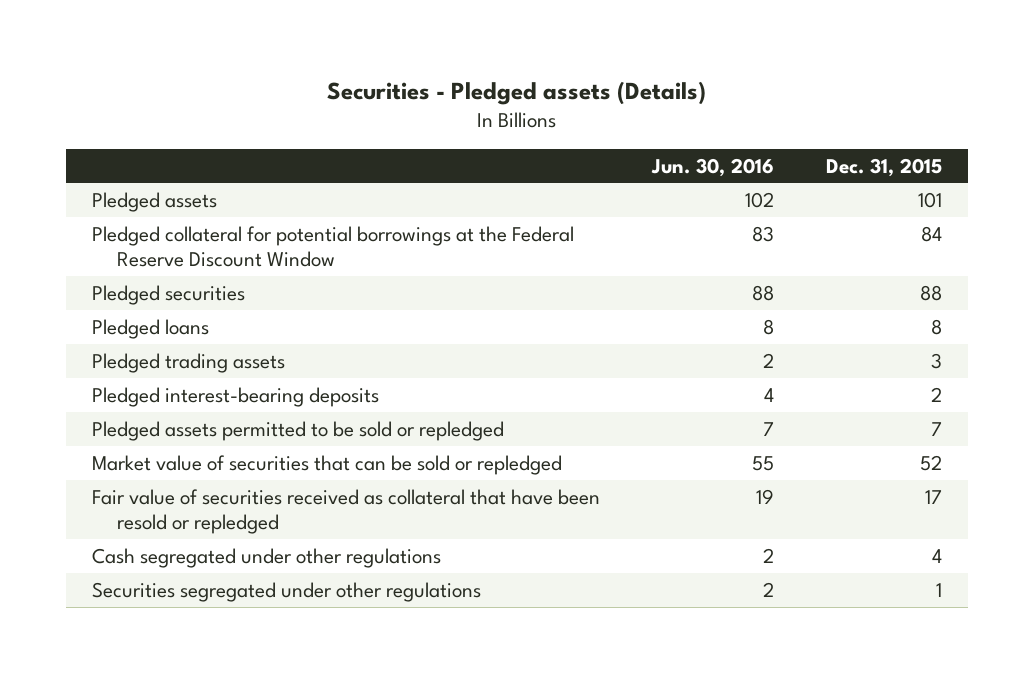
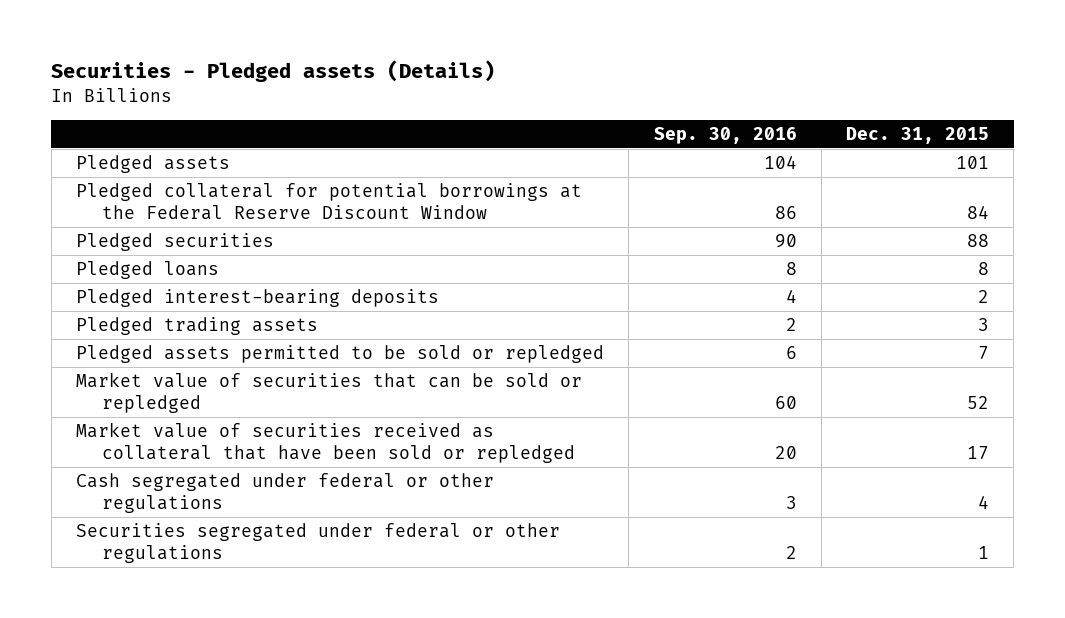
- | Jun. 30, 2016 | Dec. 31, 2015
+ | Sep. 30, 2016 | Dec. 31, 2015
moved down: Pledged trading assets | 2 | 3
- Fair value of securities received as collateral that have been resold or repledged | 19 | 17
- Cash segregated under other regulations | 2 | 4
- Securities segregated under other regulations | 2 | 1
+ Market value of securities received as collateral that have been sold or repledged | 20 | 17
+ Cash segregated under federal or other regulations | 3 | 4
+ Securities segregated under federal or other regulations | 2 | 1

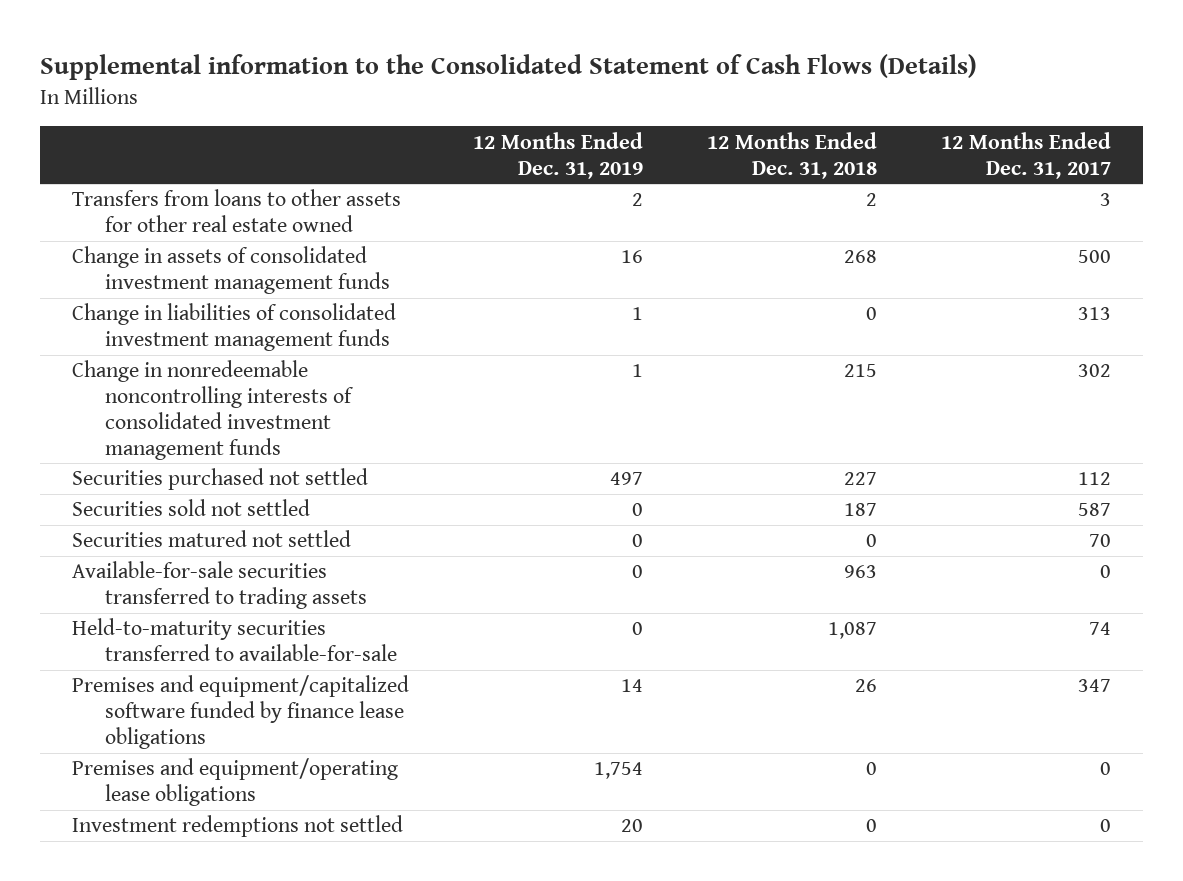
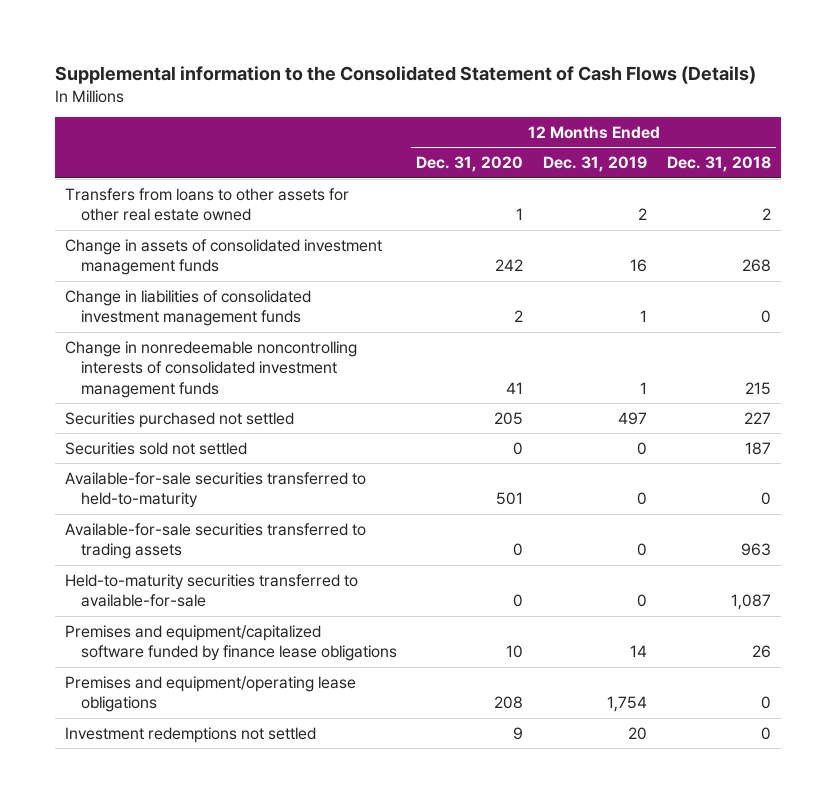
- | 12 Months Ended Dec. 31, 2019 | 12 Months Ended Dec. 31, 2018 | 12 Months Ended Dec. 31, 2017
+ | 12 Months Ended Dec. 31, 2020 | 12 Months Ended Dec. 31, 2019 | 12 Months Ended Dec. 31, 2018
- Securities matured not settled | 0 | 0 | 70
+ Available-for-sale securities transferred to held-to-maturity | 501 | 0 | 0

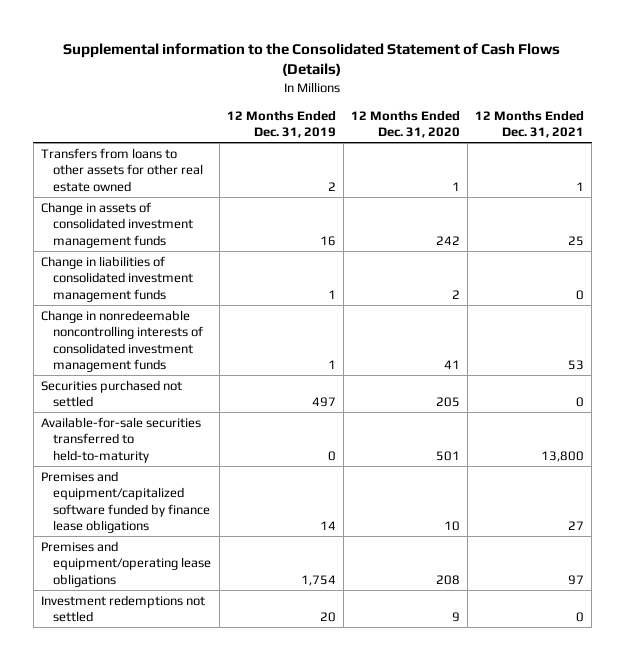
- | 12 Months Ended Dec. 31, 2020 | 12 Months Ended Dec. 31, 2019 | 12 Months Ended Dec. 31, 2018
+ | 12 Months Ended Dec. 31, 2019 | 12 Months Ended Dec. 31, 2020 | 12 Months Ended Dec. 31, 2021
- Securities sold not settled | 0 | 0 | 187
- Available-for-sale securities transferred to trading assets | 0 | 0 | 963
- Held-to-maturity securities transferred to available-for-sale | 0 | 0 | 1,087

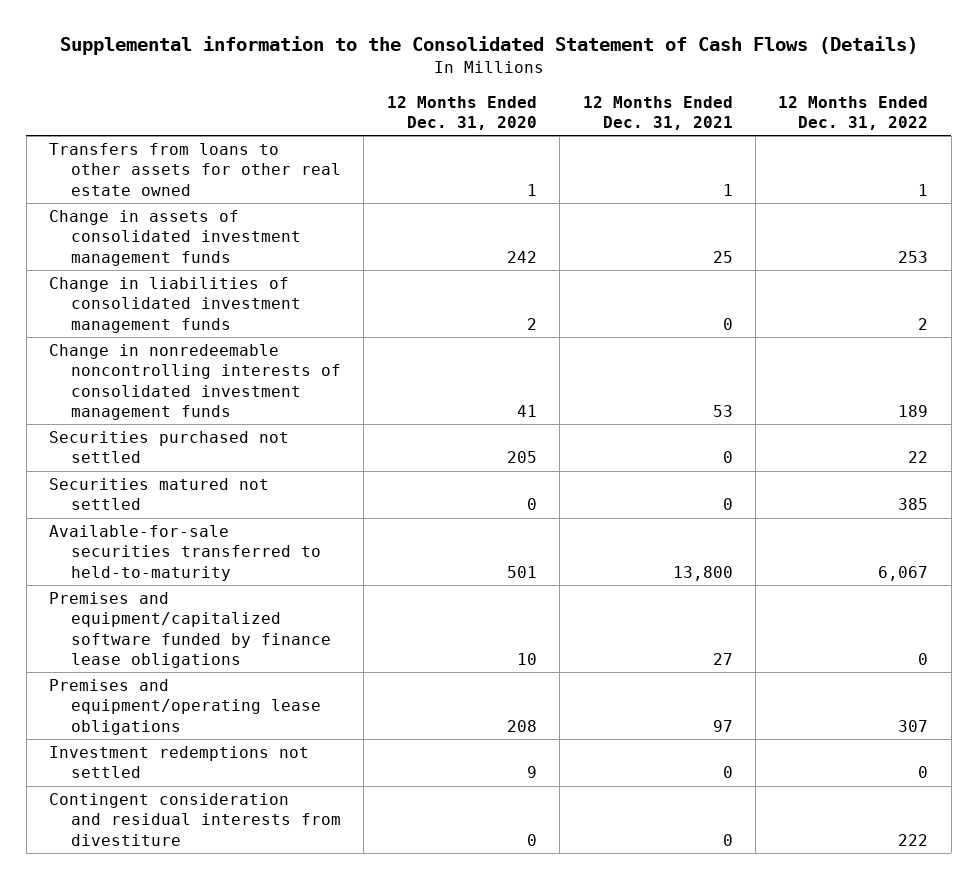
- | 12 Months Ended Dec. 31, 2019 | 12 Months Ended Dec. 31, 2020 | 12 Months Ended Dec. 31, 2021
+ | 12 Months Ended Dec. 31, 2020 | 12 Months Ended Dec. 31, 2021 | 12 Months Ended Dec. 31, 2022
+ Securities matured not settled | 0 | 0 | 385
+ Contingent consideration and residual interests from divestiture | 0 | 0 | 222

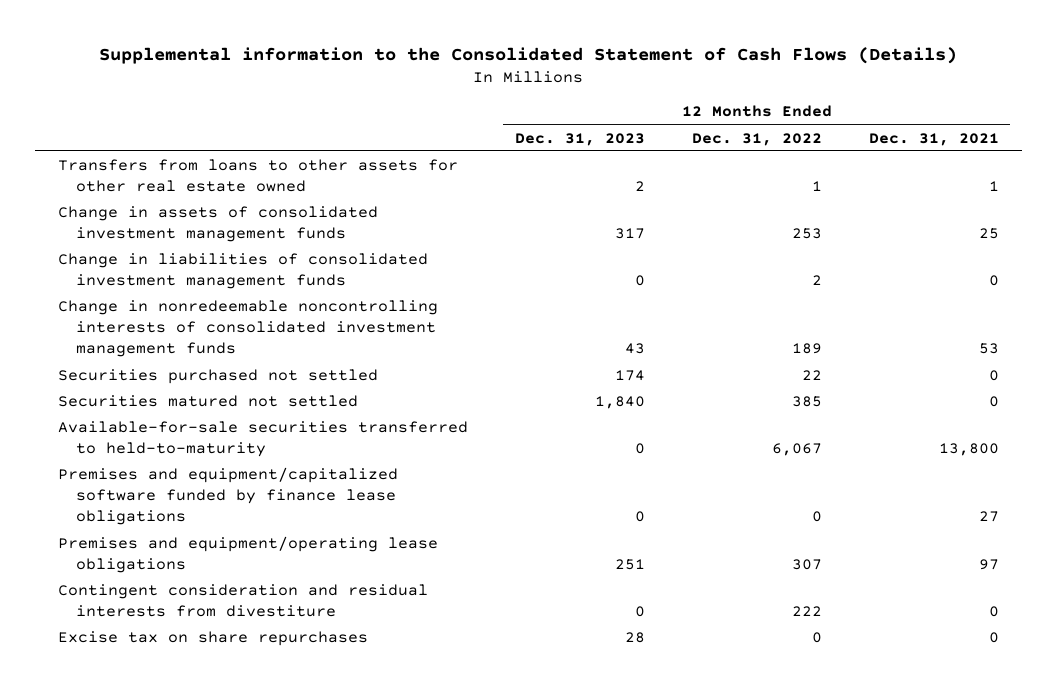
- | 12 Months Ended Dec. 31, 2020 | 12 Months Ended Dec. 31, 2021 | 12 Months Ended Dec. 31, 2022
+ | 12 Months Ended Dec. 31, 2023 | 12 Months Ended Dec. 31, 2022 | 12 Months Ended Dec. 31, 2021
- Investment redemptions not settled | 9 | 0 | 0
+ Excise tax on share repurchases | 28 | 0 | 0

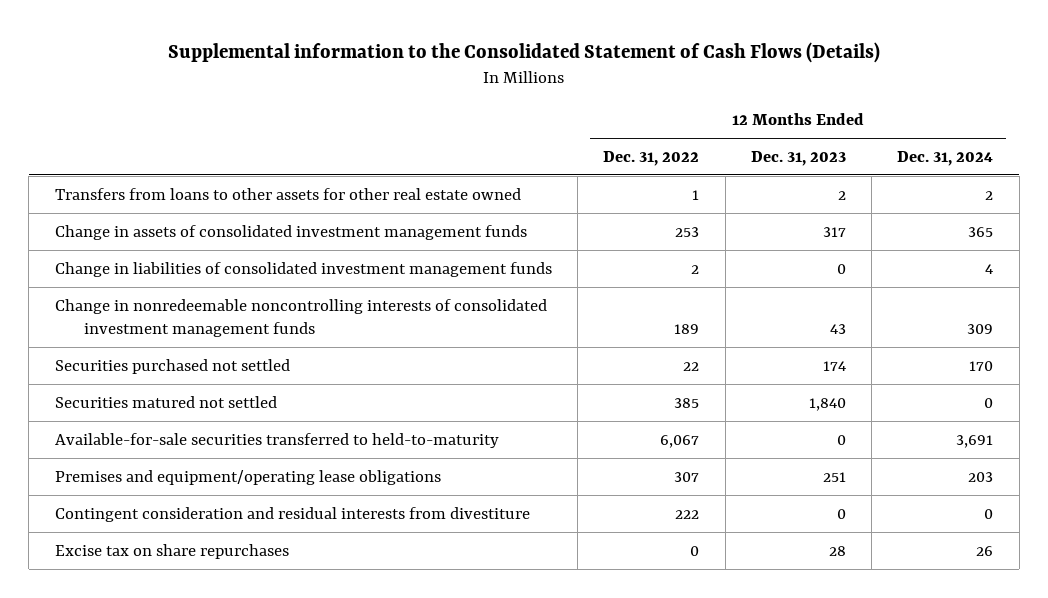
- | 12 Months Ended Dec. 31, 2023 | 12 Months Ended Dec. 31, 2022 | 12 Months Ended Dec. 31, 2021
+ | 12 Months Ended Dec. 31, 2022 | 12 Months Ended Dec. 31, 2023 | 12 Months Ended Dec. 31, 2024
- Premises and equipment/capitalized software funded by finance lease obligations | 0 | 0 | 27

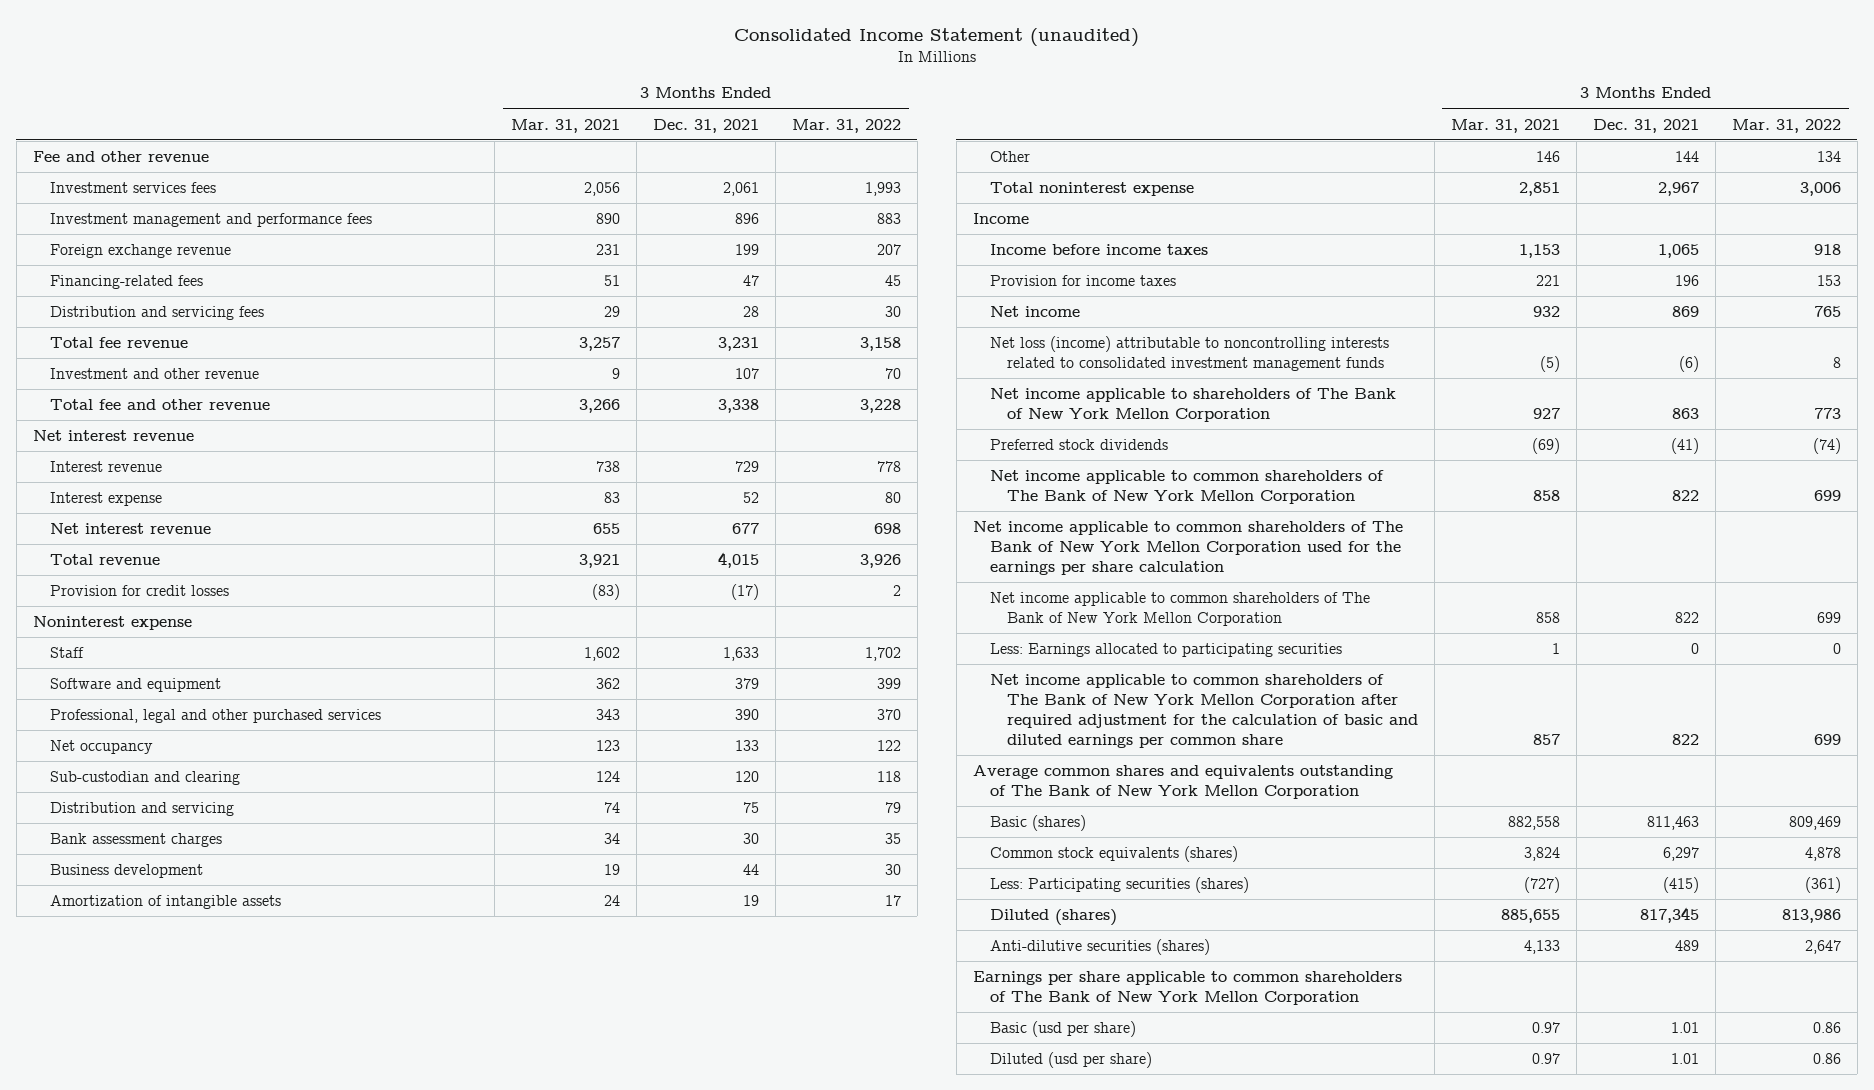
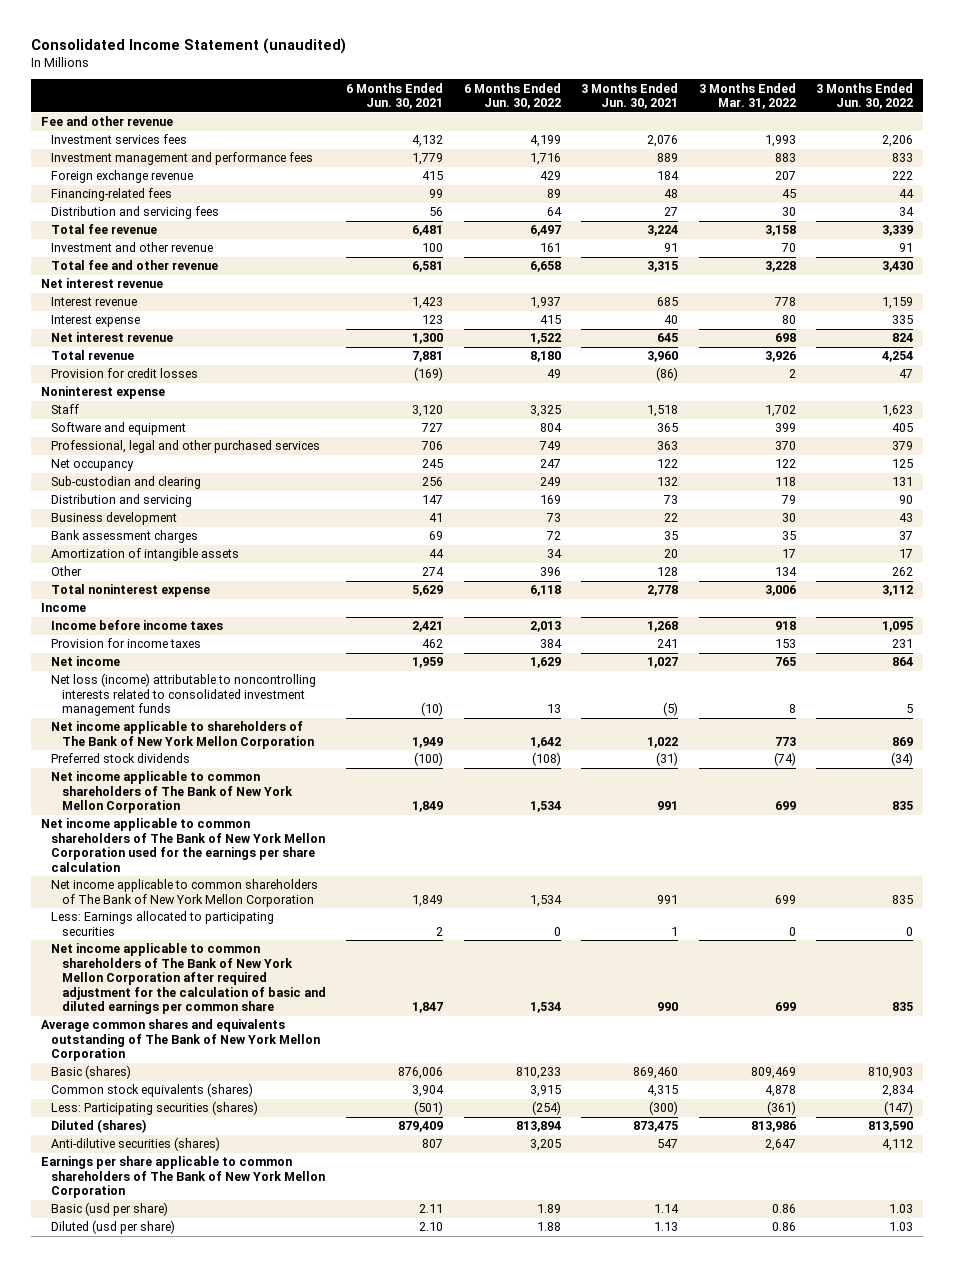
- | 3 Months Ended Mar. 31, 2021 | 3 Months Ended Dec. 31, 2021 | 3 Months Ended Mar. 31, 2022
+ | 6 Months Ended Jun. 30, 2021 | 6 Months Ended Jun. 30, 2022 | 3 Months Ended Jun. 30, 2021 | 3 Months Ended Mar. 31, 2022 | 3 Months Ended Jun. 30, 2022
moved down: Bank assessment charges | 69 | 72 | 35 | 35 | 37

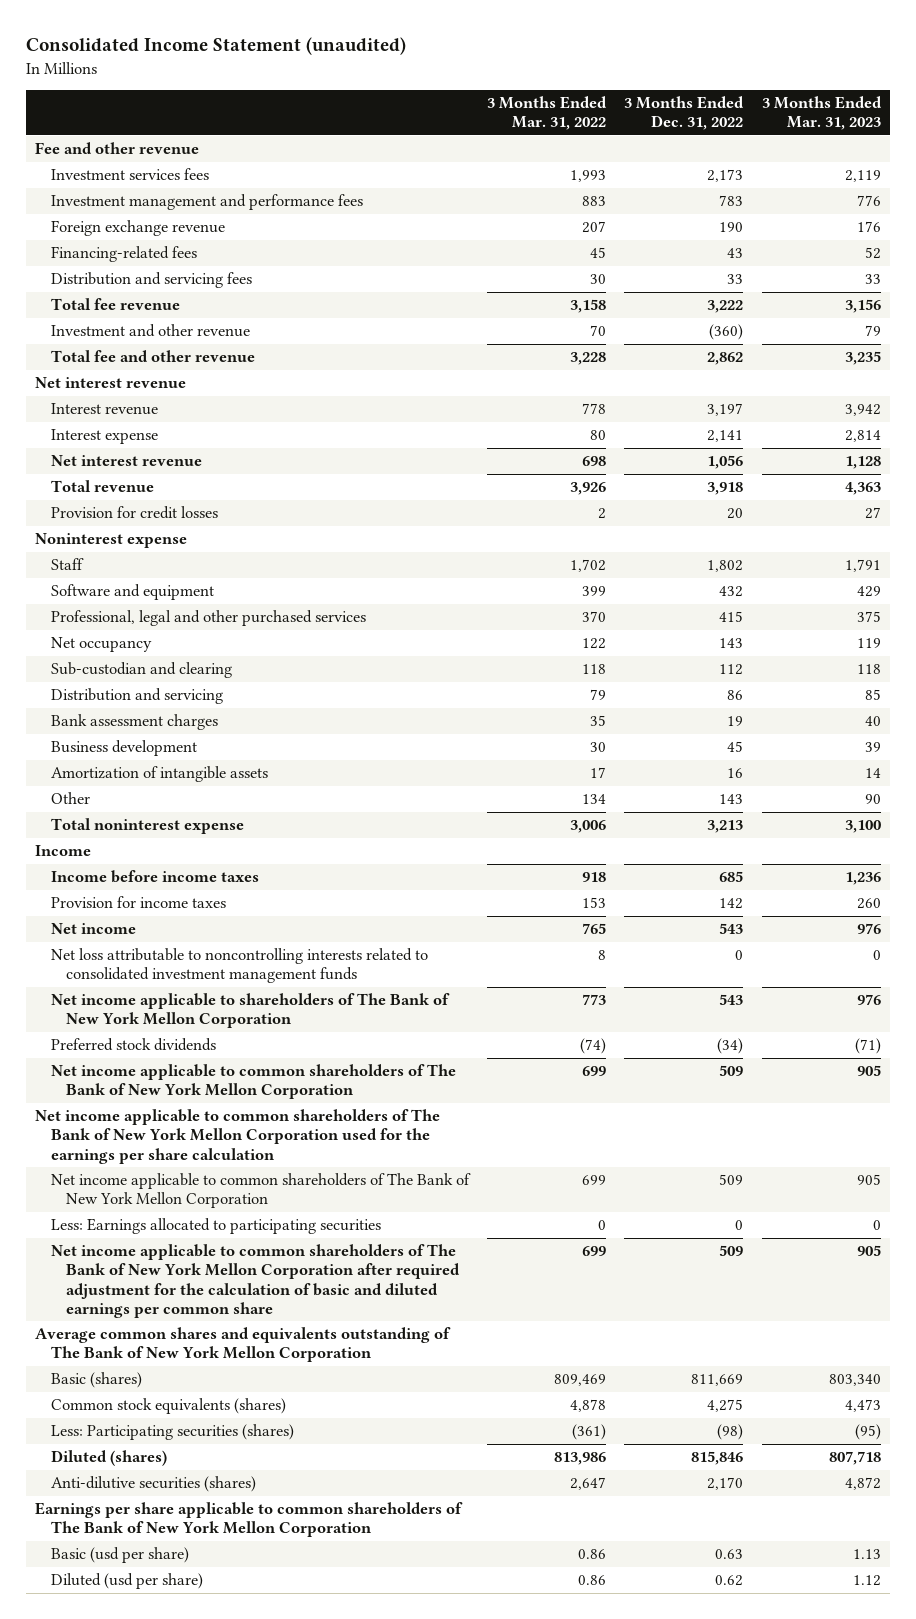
- | 6 Months Ended Jun. 30, 2021 | 6 Months Ended Jun. 30, 2022 | 3 Months Ended Jun. 30, 2021 | 3 Months Ended Mar. 31, 2022 | 3 Months Ended Jun. 30, 2022
+ | 3 Months Ended Mar. 31, 2022 | 3 Months Ended Dec. 31, 2022 | 3 Months Ended Mar. 31, 2023
moved down: Business development | 30 | 45 | 39
- Net loss (income) attributable to noncontrolling interests related to consolidated investment management funds | (10) | 13 | (5) | 8 | 5
+ Net loss attributable to noncontrolling interests related to consolidated investment management funds | 8 | 0 | 0

